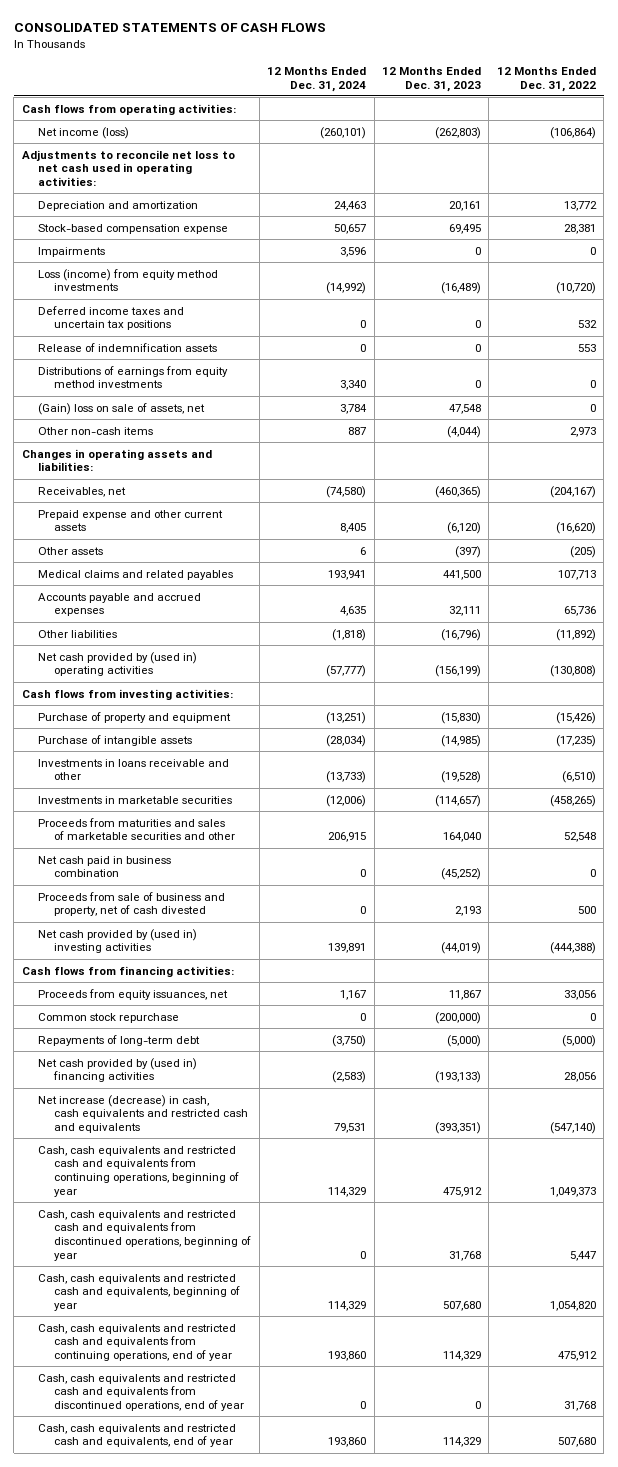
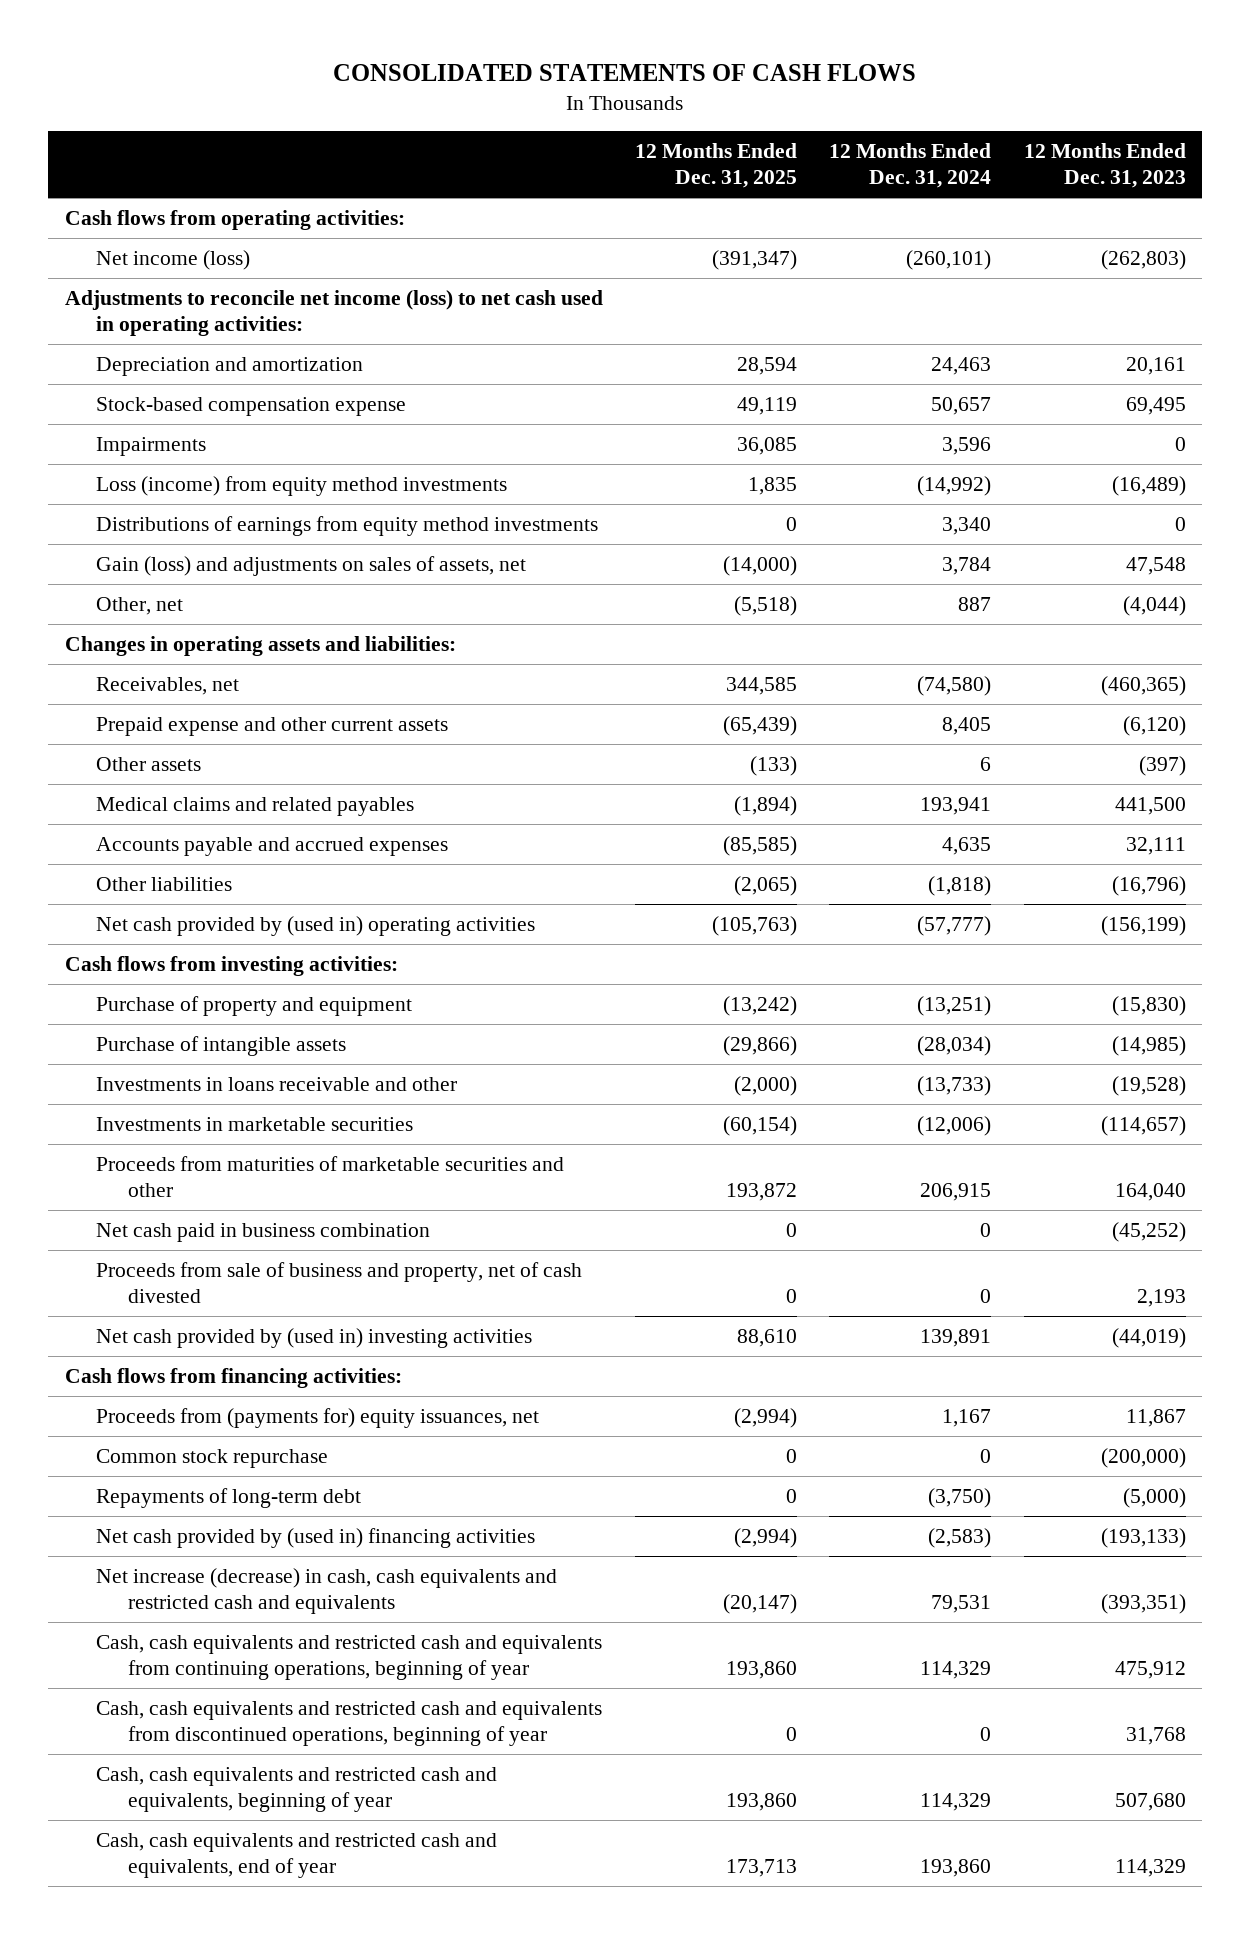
- | 12 Months Ended Dec. 31, 2024 | 12 Months Ended Dec. 31, 2023 | 12 Months Ended Dec. 31, 2022
+ | 12 Months Ended Dec. 31, 2025 | 12 Months Ended Dec. 31, 2024 | 12 Months Ended Dec. 31, 2023
- Adjustments to reconcile net loss to net cash used in operating activities:
+ Adjustments to reconcile net income (loss) to net cash used in operating activities:
- Deferred income taxes and uncertain tax positions | 0 | 0 | 532
- Release of indemnification assets | 0 | 0 | 553
- (Gain) loss on sale of assets, net | 3,784 | 47,548 | 0
- Other non-cash items | 887 | (4,044) | 2,973
+ Gain (loss) and adjustments on sales of assets, net | (14,000) | 3,784 | 47,548
+ Other, net | (5,518) | 887 | (4,044)
- Proceeds from maturities and sales of marketable securities and other | 206,915 | 164,040 | 52,548
+ Proceeds from maturities of marketable securities and other | 193,872 | 206,915 | 164,040
- Proceeds from equity issuances, net | 1,167 | 11,867 | 33,056
+ Proceeds from (payments for) equity issuances, net | (2,994) | 1,167 | 11,867
- Cash, cash equivalents and restricted cash and equivalents from continuing operations, end of year | 193,860 | 114,329 | 475,912
- Cash, cash equivalents and restricted cash and equivalents from discontinued operations, end of year | 0 | 0 | 31,768

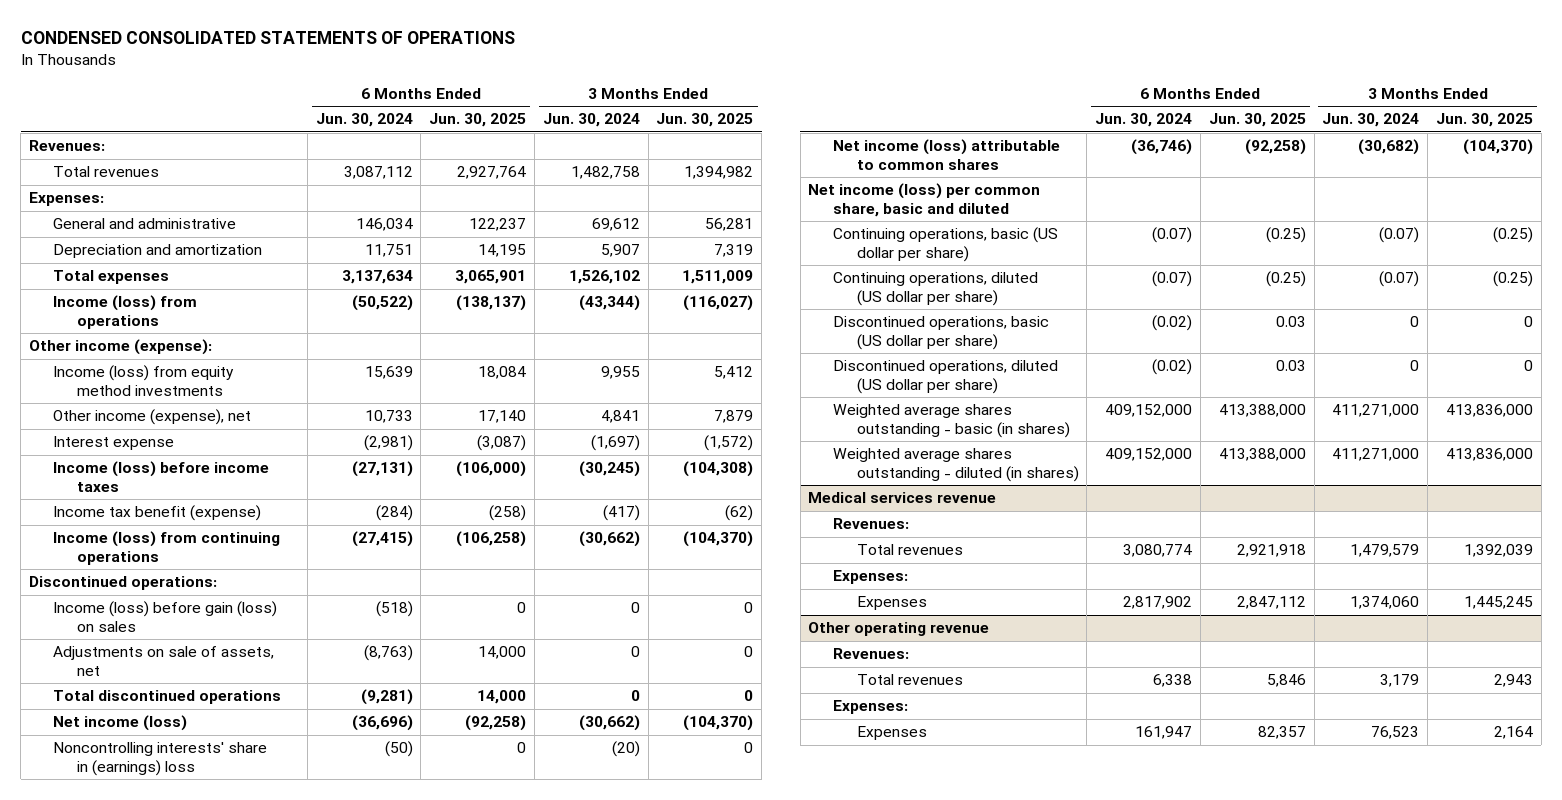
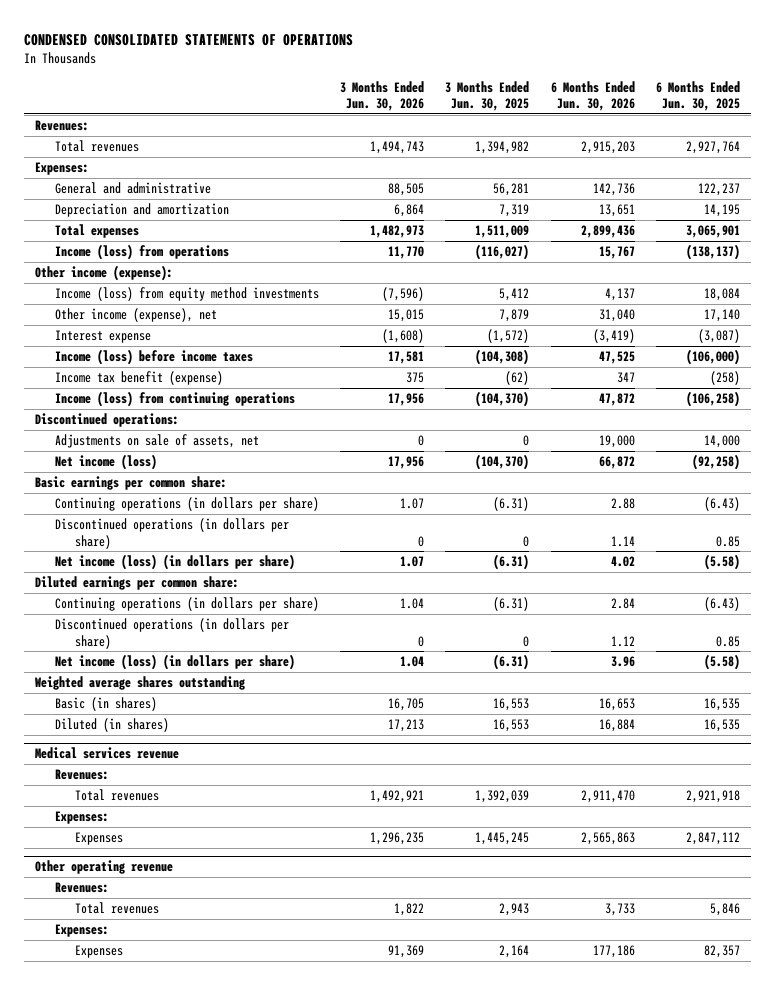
- | 6 Months Ended Jun. 30, 2024 | 6 Months Ended Jun. 30, 2025 | 3 Months Ended Jun. 30, 2024 | 3 Months Ended Jun. 30, 2025
+ | 3 Months Ended Jun. 30, 2026 | 3 Months Ended Jun. 30, 2025 | 6 Months Ended Jun. 30, 2026 | 6 Months Ended Jun. 30, 2025
- Income (loss) before gain (loss) on sales | (518) | 0 | 0 | 0
- Total discontinued operations | (9,281) | 14,000 | 0 | 0
- Noncontrolling interests' share in (earnings) loss | (50) | 0 | (20) | 0
- Net income (loss) attributable to common shares | (36,746) | (92,258) | (30,682) | (104,370)
- Net income (loss) per common share, basic and diluted
- Continuing operations, basic (US dollar per share) | (0.07) | (0.25) | (0.07) | (0.25)
- Continuing operations, diluted (US dollar per share) | (0.07) | (0.25) | (0.07) | (0.25)
- Discontinued operations, basic (US dollar per share) | (0.02) | 0.03 | 0 | 0
- Discontinued operations, diluted (US dollar per share) | (0.02) | 0.03 | 0 | 0
- Weighted average shares outstanding - basic (in shares) | 409,152,000 | 413,388,000 | 411,271,000 | 413,836,000
- Weighted average shares outstanding - diluted (in shares) | 409,152,000 | 413,388,000 | 411,271,000 | 413,836,000
+ Basic earnings per common share:
+ Continuing operations (in dollars per share) | 1.07 | (6.31) | 2.88 | (6.43)
+ Discontinued operations (in dollars per share) | 0 | 0 | 1.14 | 0.85
+ Net income (loss) (in dollars per share) | 1.07 | (6.31) | 4.02 | (5.58)
+ Diluted earnings per common share:
+ Continuing operations (in dollars per share) | 1.04 | (6.31) | 2.84 | (6.43)
+ Discontinued operations (in dollars per share) | 0 | 0 | 1.12 | 0.85
+ Net income (loss) (in dollars per share) | 1.04 | (6.31) | 3.96 | (5.58)
+ Weighted average shares outstanding
+ Basic (in shares) | 16,705 | 16,553 | 16,653 | 16,535
+ Diluted (in shares) | 17,213 | 16,553 | 16,884 | 16,535

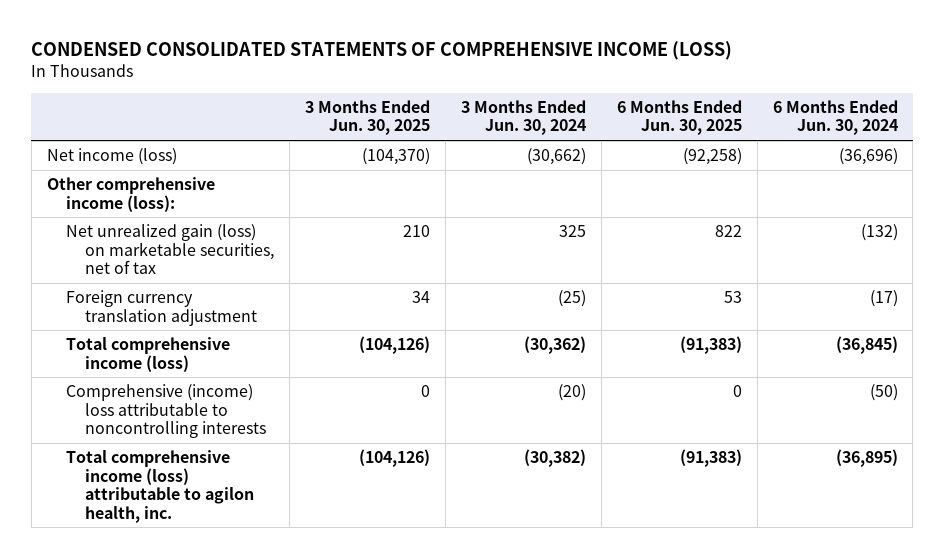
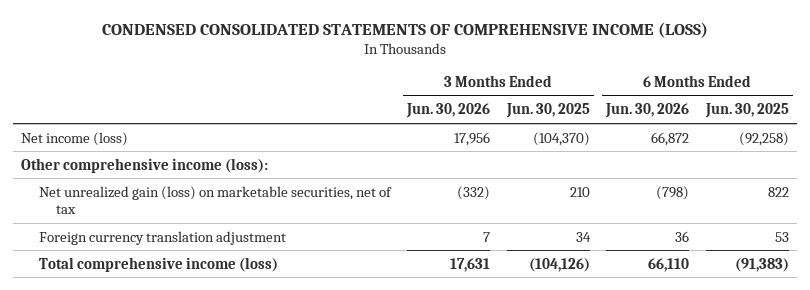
- | 3 Months Ended Jun. 30, 2025 | 3 Months Ended Jun. 30, 2024 | 6 Months Ended Jun. 30, 2025 | 6 Months Ended Jun. 30, 2024
+ | 3 Months Ended Jun. 30, 2026 | 3 Months Ended Jun. 30, 2025 | 6 Months Ended Jun. 30, 2026 | 6 Months Ended Jun. 30, 2025
- Comprehensive (income) loss attributable to noncontrolling interests | 0 | (20) | 0 | (50)
- Total comprehensive income (loss) attributable to agilon health, inc. | (104,126) | (30,382) | (91,383) | (36,895)

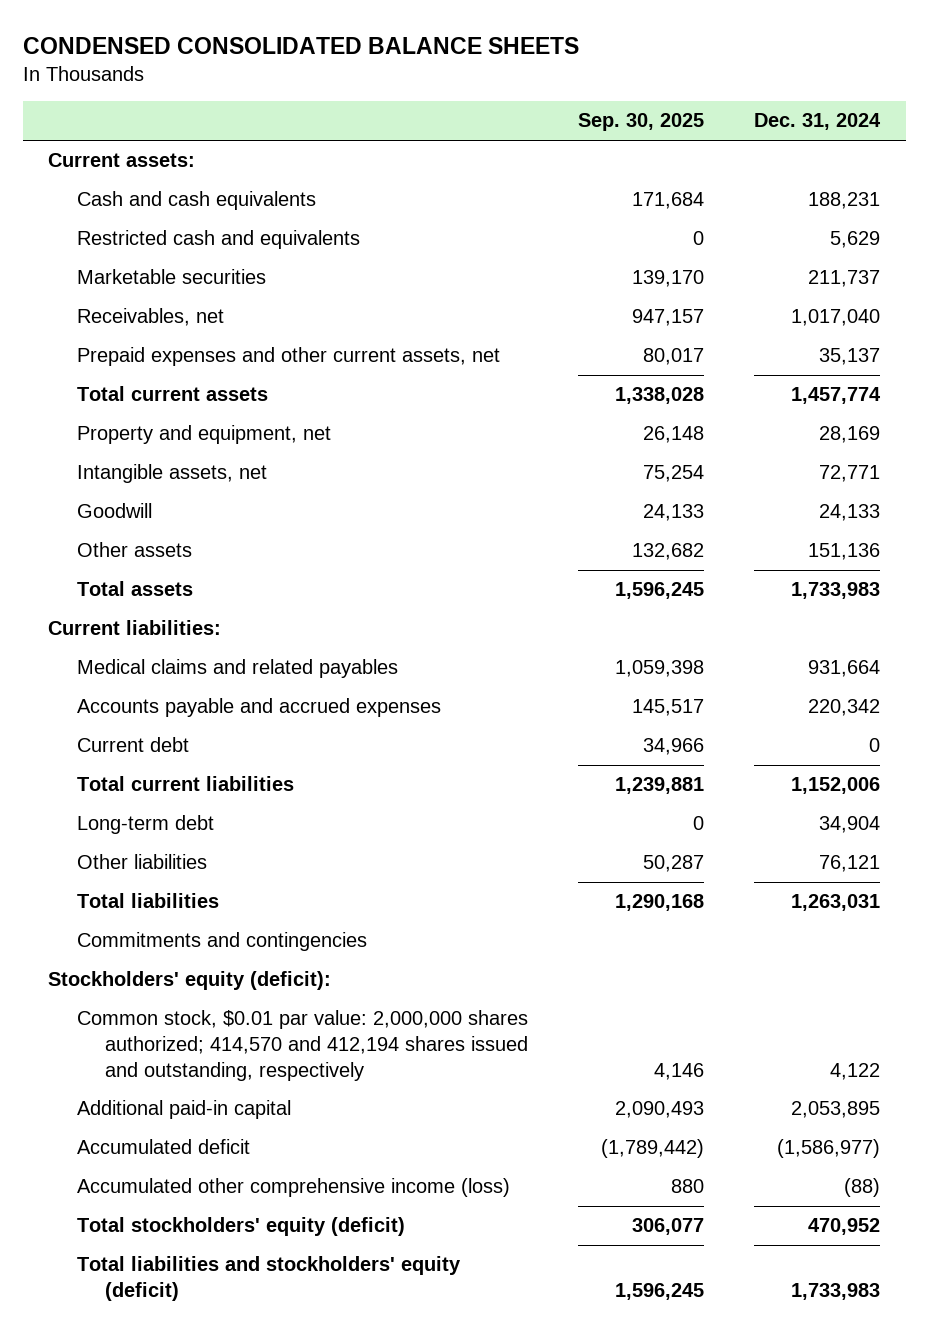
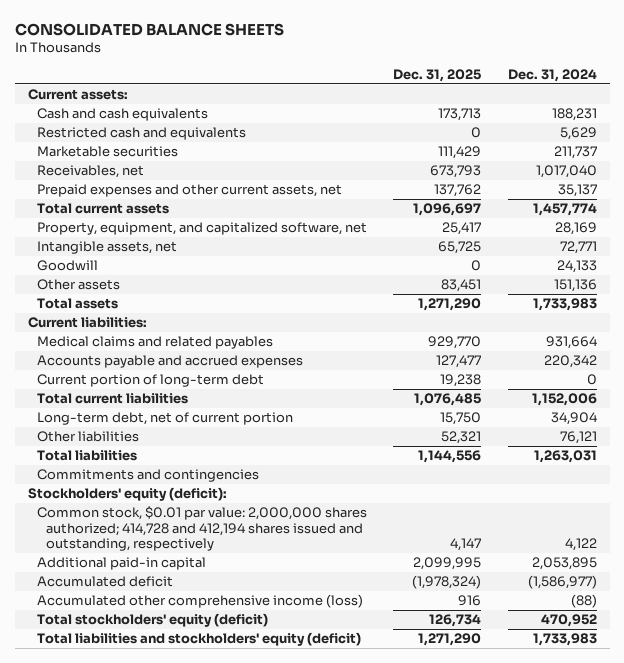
- CONDENSED CONSOLIDATED BALANCE SHEETS
+ CONSOLIDATED BALANCE SHEETS
- | Sep. 30, 2025 | Dec. 31, 2024
+ | Dec. 31, 2025 | Dec. 31, 2024
- Property and equipment, net | 26,148 | 28,169
+ Property, equipment, and capitalized software, net | 25,417 | 28,169
- Current debt | 34,966 | 0
+ Current portion of long-term debt | 19,238 | 0
- Long-term debt | 0 | 34,904
+ Long-term debt, net of current portion | 15,750 | 34,904
- Common stock, $0.01 par value: 2,000,000 shares authorized; 414,570 and 412,194 shares issued and outstanding, respectively | 4,146 | 4,122
+ Common stock, $0.01 par value: 2,000,000 shares authorized; 414,728 and 412,194 shares issued and outstanding, respectively | 4,147 | 4,122

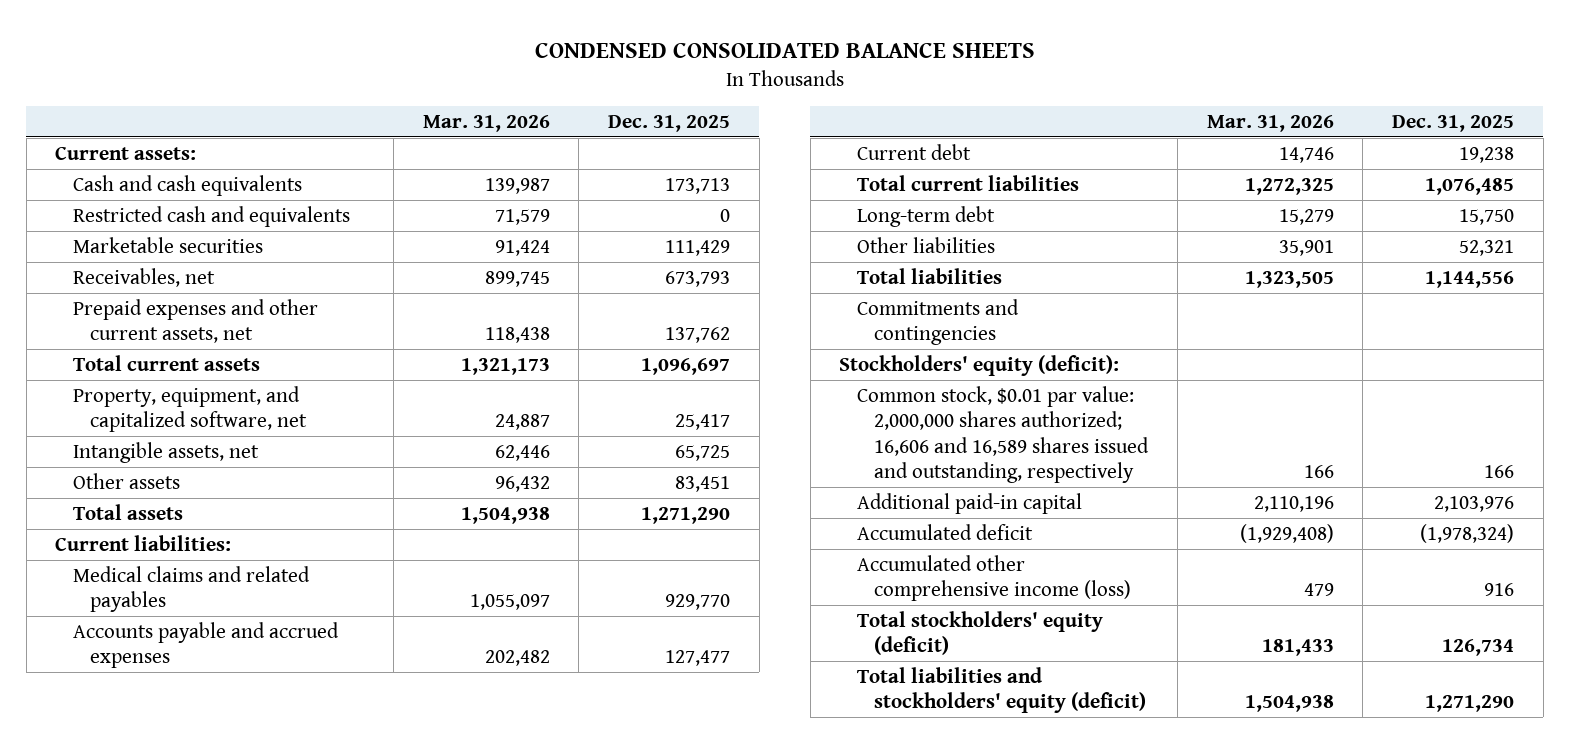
- CONSOLIDATED BALANCE SHEETS
+ CONDENSED CONSOLIDATED BALANCE SHEETS
- | Dec. 31, 2025 | Dec. 31, 2024
+ | Mar. 31, 2026 | Dec. 31, 2025
- Goodwill | 0 | 24,133
- Current portion of long-term debt | 19,238 | 0
+ Current debt | 14,746 | 19,238
- Long-term debt, net of current portion | 15,750 | 34,904
+ Long-term debt | 15,279 | 15,750
- Common stock, $0.01 par value: 2,000,000 shares authorized; 414,728 and 412,194 shares issued and outstanding, respectively | 4,147 | 4,122
- Additional paid-in capital | 2,099,995 | 2,053,895
+ Common stock, $0.01 par value: 2,000,000 shares authorized; 16,606 and 16,589 shares issued and outstanding, respectively | 166 | 166
+ Additional paid-in capital | 2,110,196 | 2,103,976

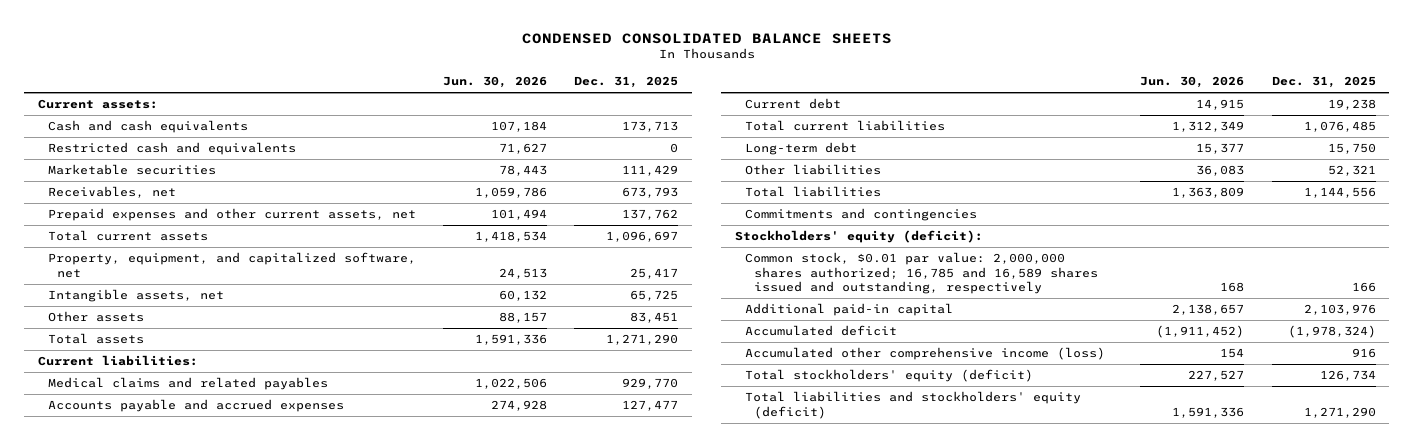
- | Mar. 31, 2026 | Dec. 31, 2025
+ | Jun. 30, 2026 | Dec. 31, 2025
- Common stock, $0.01 par value: 2,000,000 shares authorized; 16,606 and 16,589 shares issued and outstanding, respectively | 166 | 166
+ Common stock, $0.01 par value: 2,000,000 shares authorized; 16,785 and 16,589 shares issued and outstanding, respectively | 168 | 166

